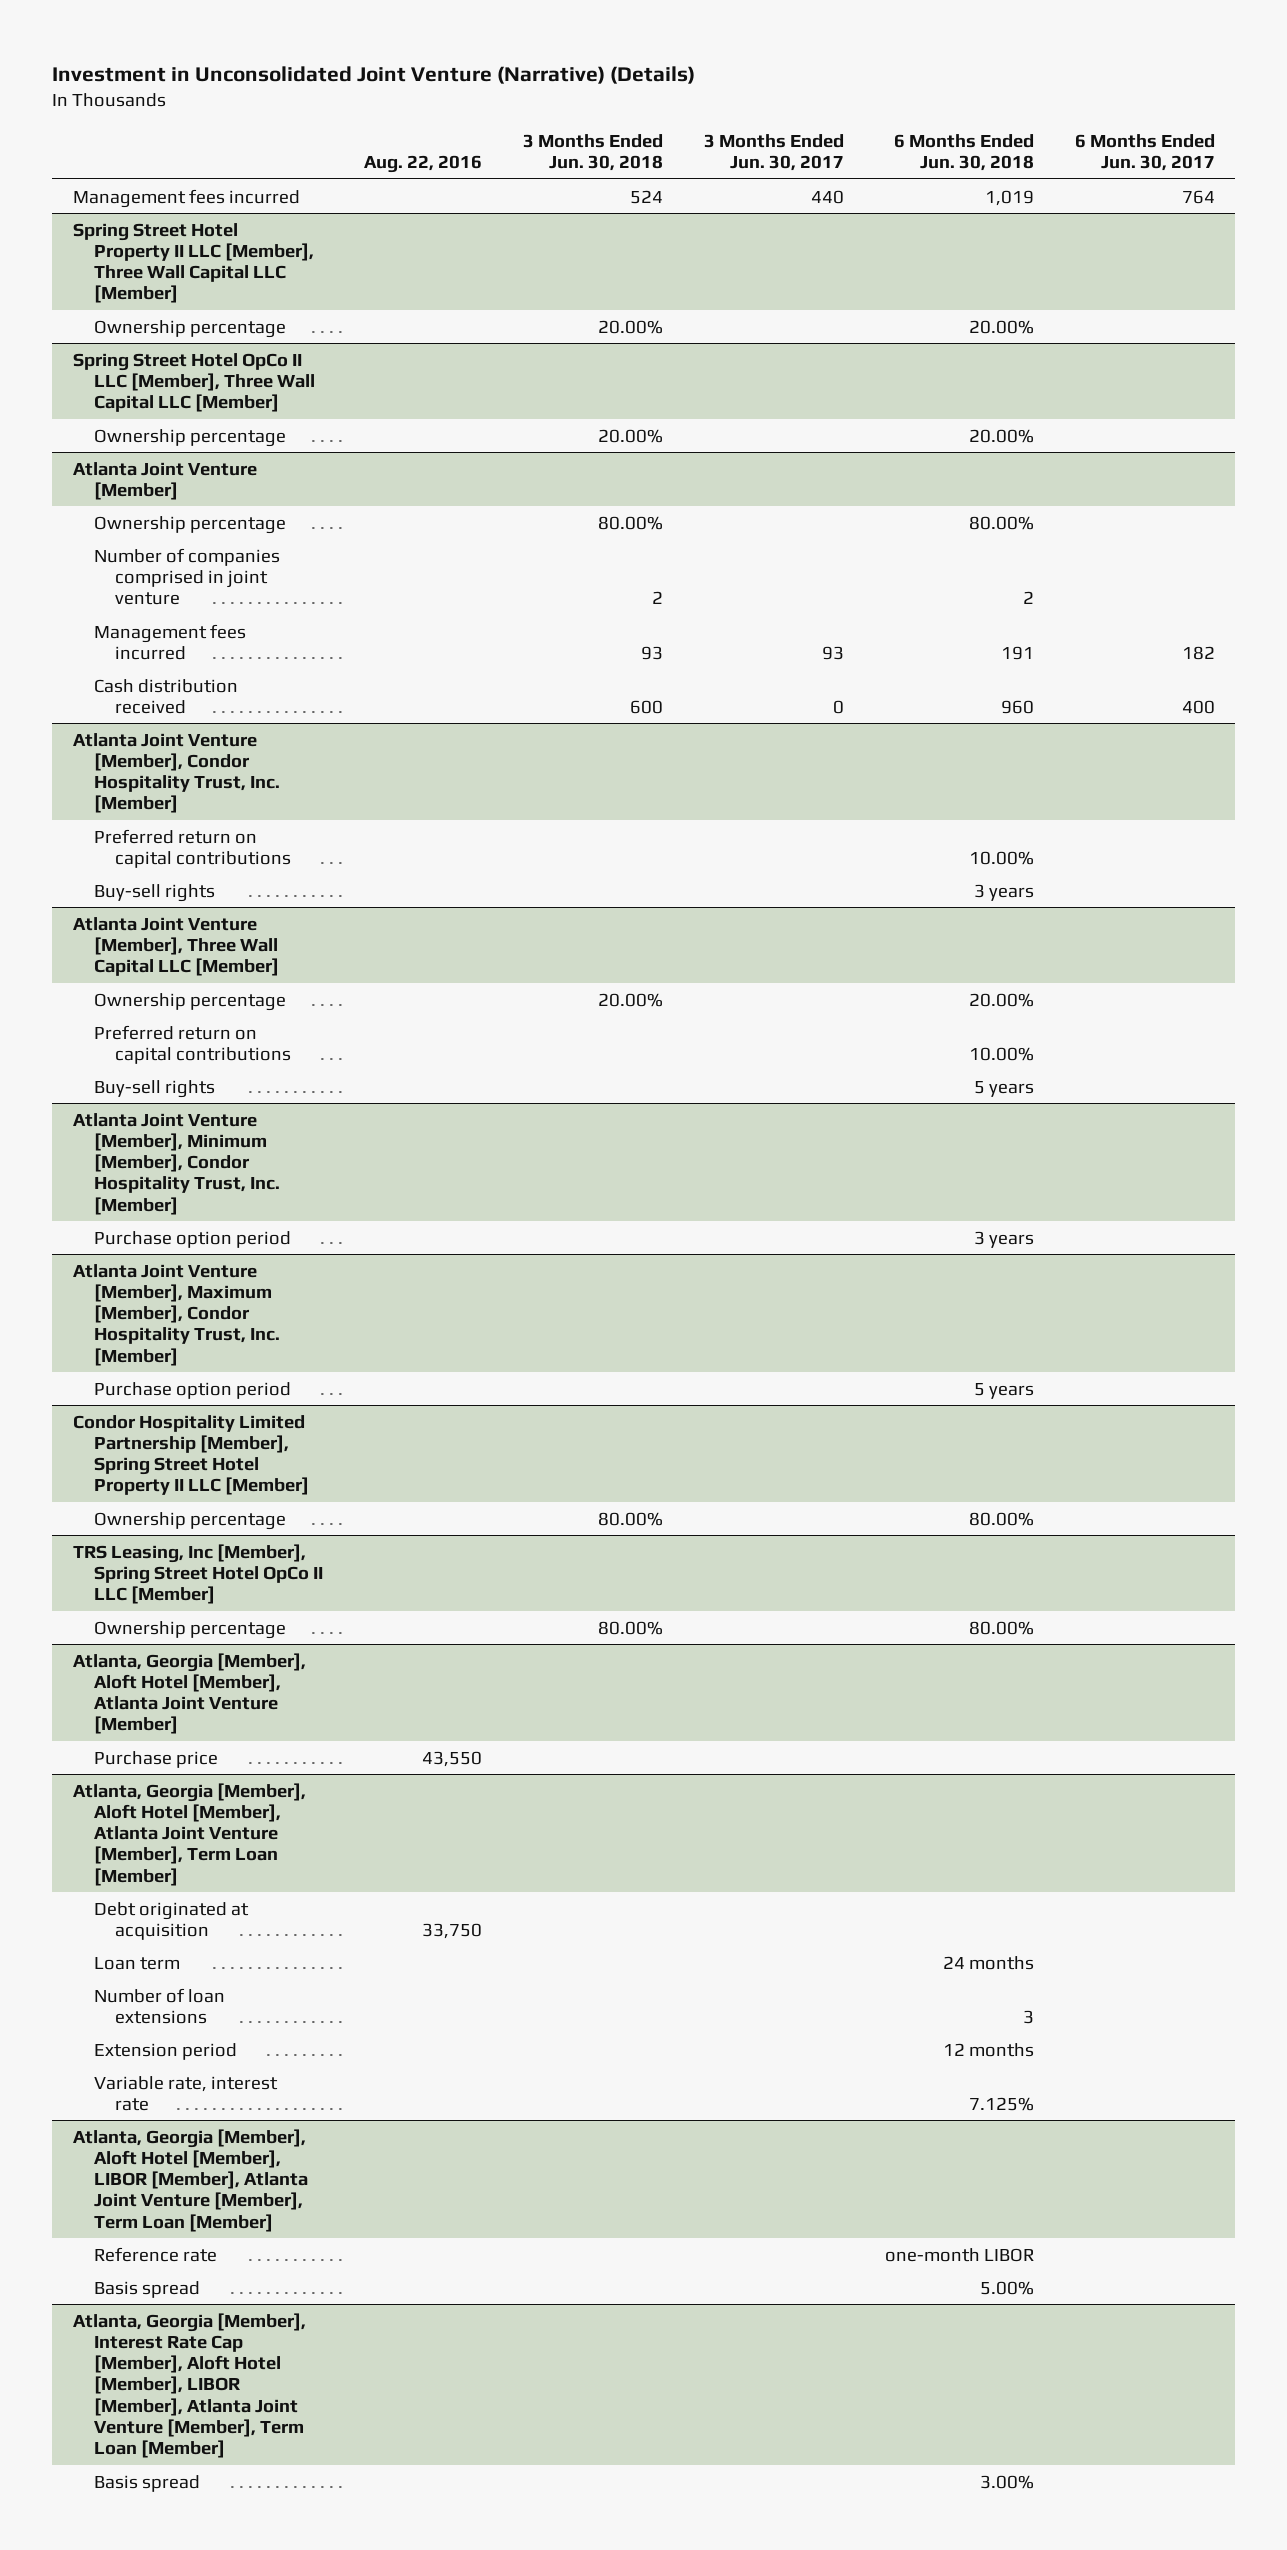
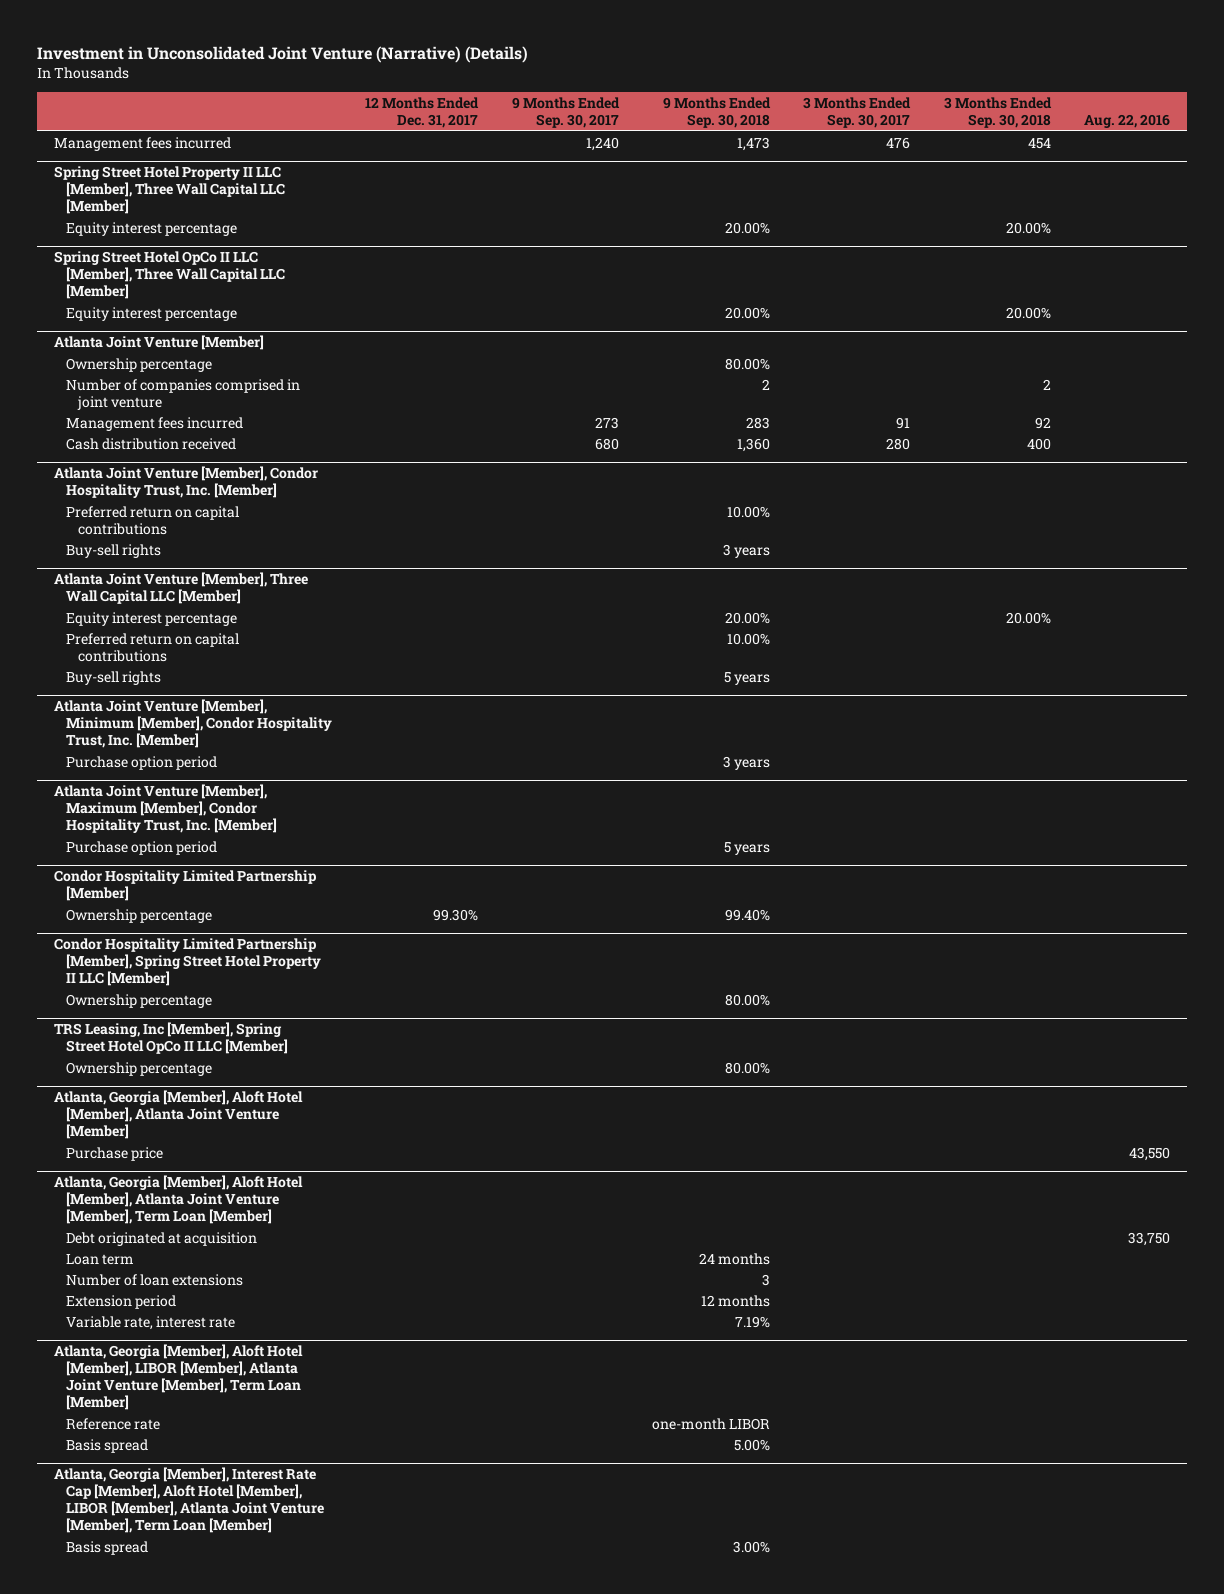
- | Aug. 22, 2016 | 3 Months Ended Jun. 30, 2018 | 3 Months Ended Jun. 30, 2017 | 6 Months Ended Jun. 30, 2018 | 6 Months Ended Jun. 30, 2017
+ | 12 Months Ended Dec. 31, 2017 | 9 Months Ended Sep. 30, 2017 | 9 Months Ended Sep. 30, 2018 | 3 Months Ended Sep. 30, 2017 | 3 Months Ended Sep. 30, 2018 | Aug. 22, 2016
@ Spring Street Hotel Property II LLC [Member], Three Wall Capital LLC [Member]
- Ownership percentage | | 20.00% | | 20.00% |
+ Equity interest percentage | | | 20.00% | | 20.00% |
@ Spring Street Hotel OpCo II LLC [Member], Three Wall Capital LLC [Member]
- Ownership percentage | | 20.00% | | 20.00% |
+ Equity interest percentage | | | 20.00% | | 20.00% |
@ Atlanta Joint Venture [Member], Three Wall Capital LLC [Member]
- Ownership percentage | | 20.00% | | 20.00% |
+ Equity interest percentage | | | 20.00% | | 20.00% |
+ Condor Hospitality Limited Partnership [Member]
+ Ownership percentage | 99.30% | | 99.40% | | |

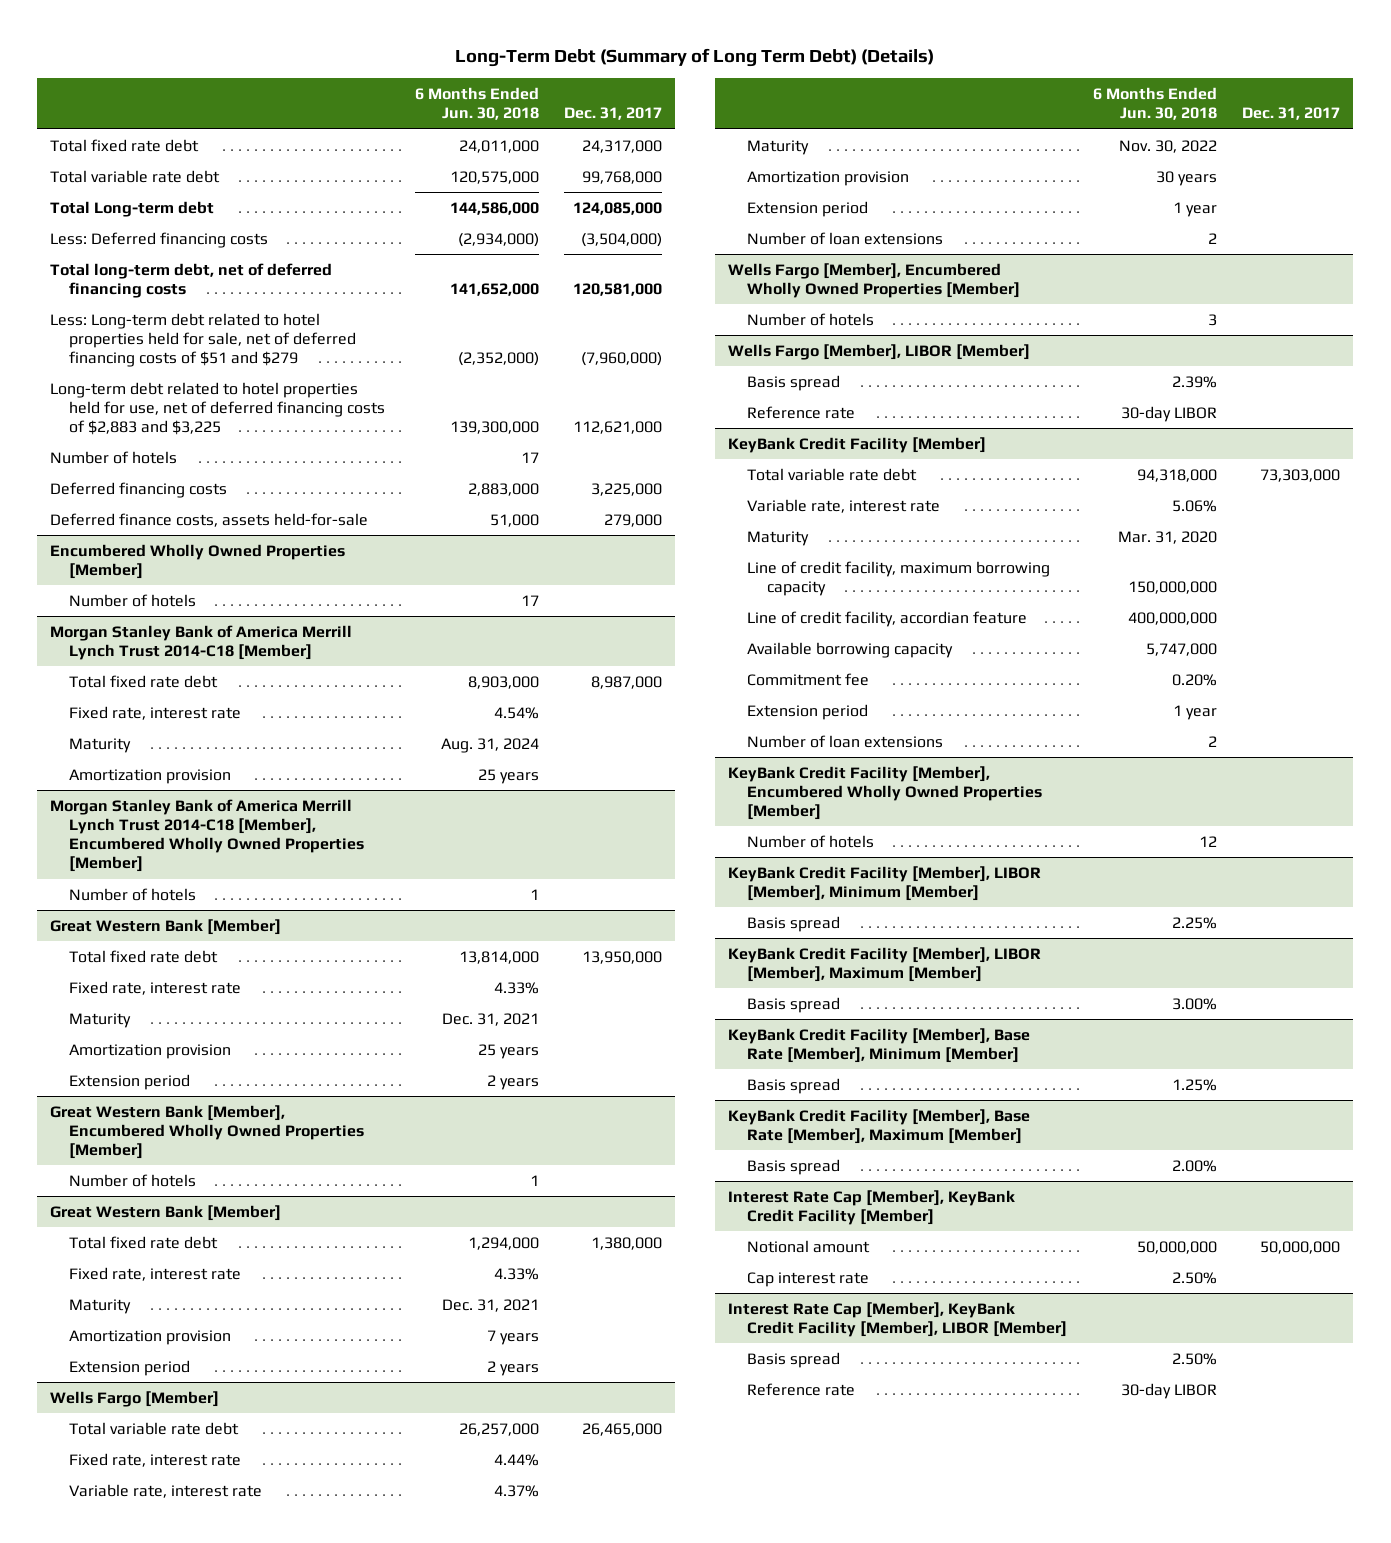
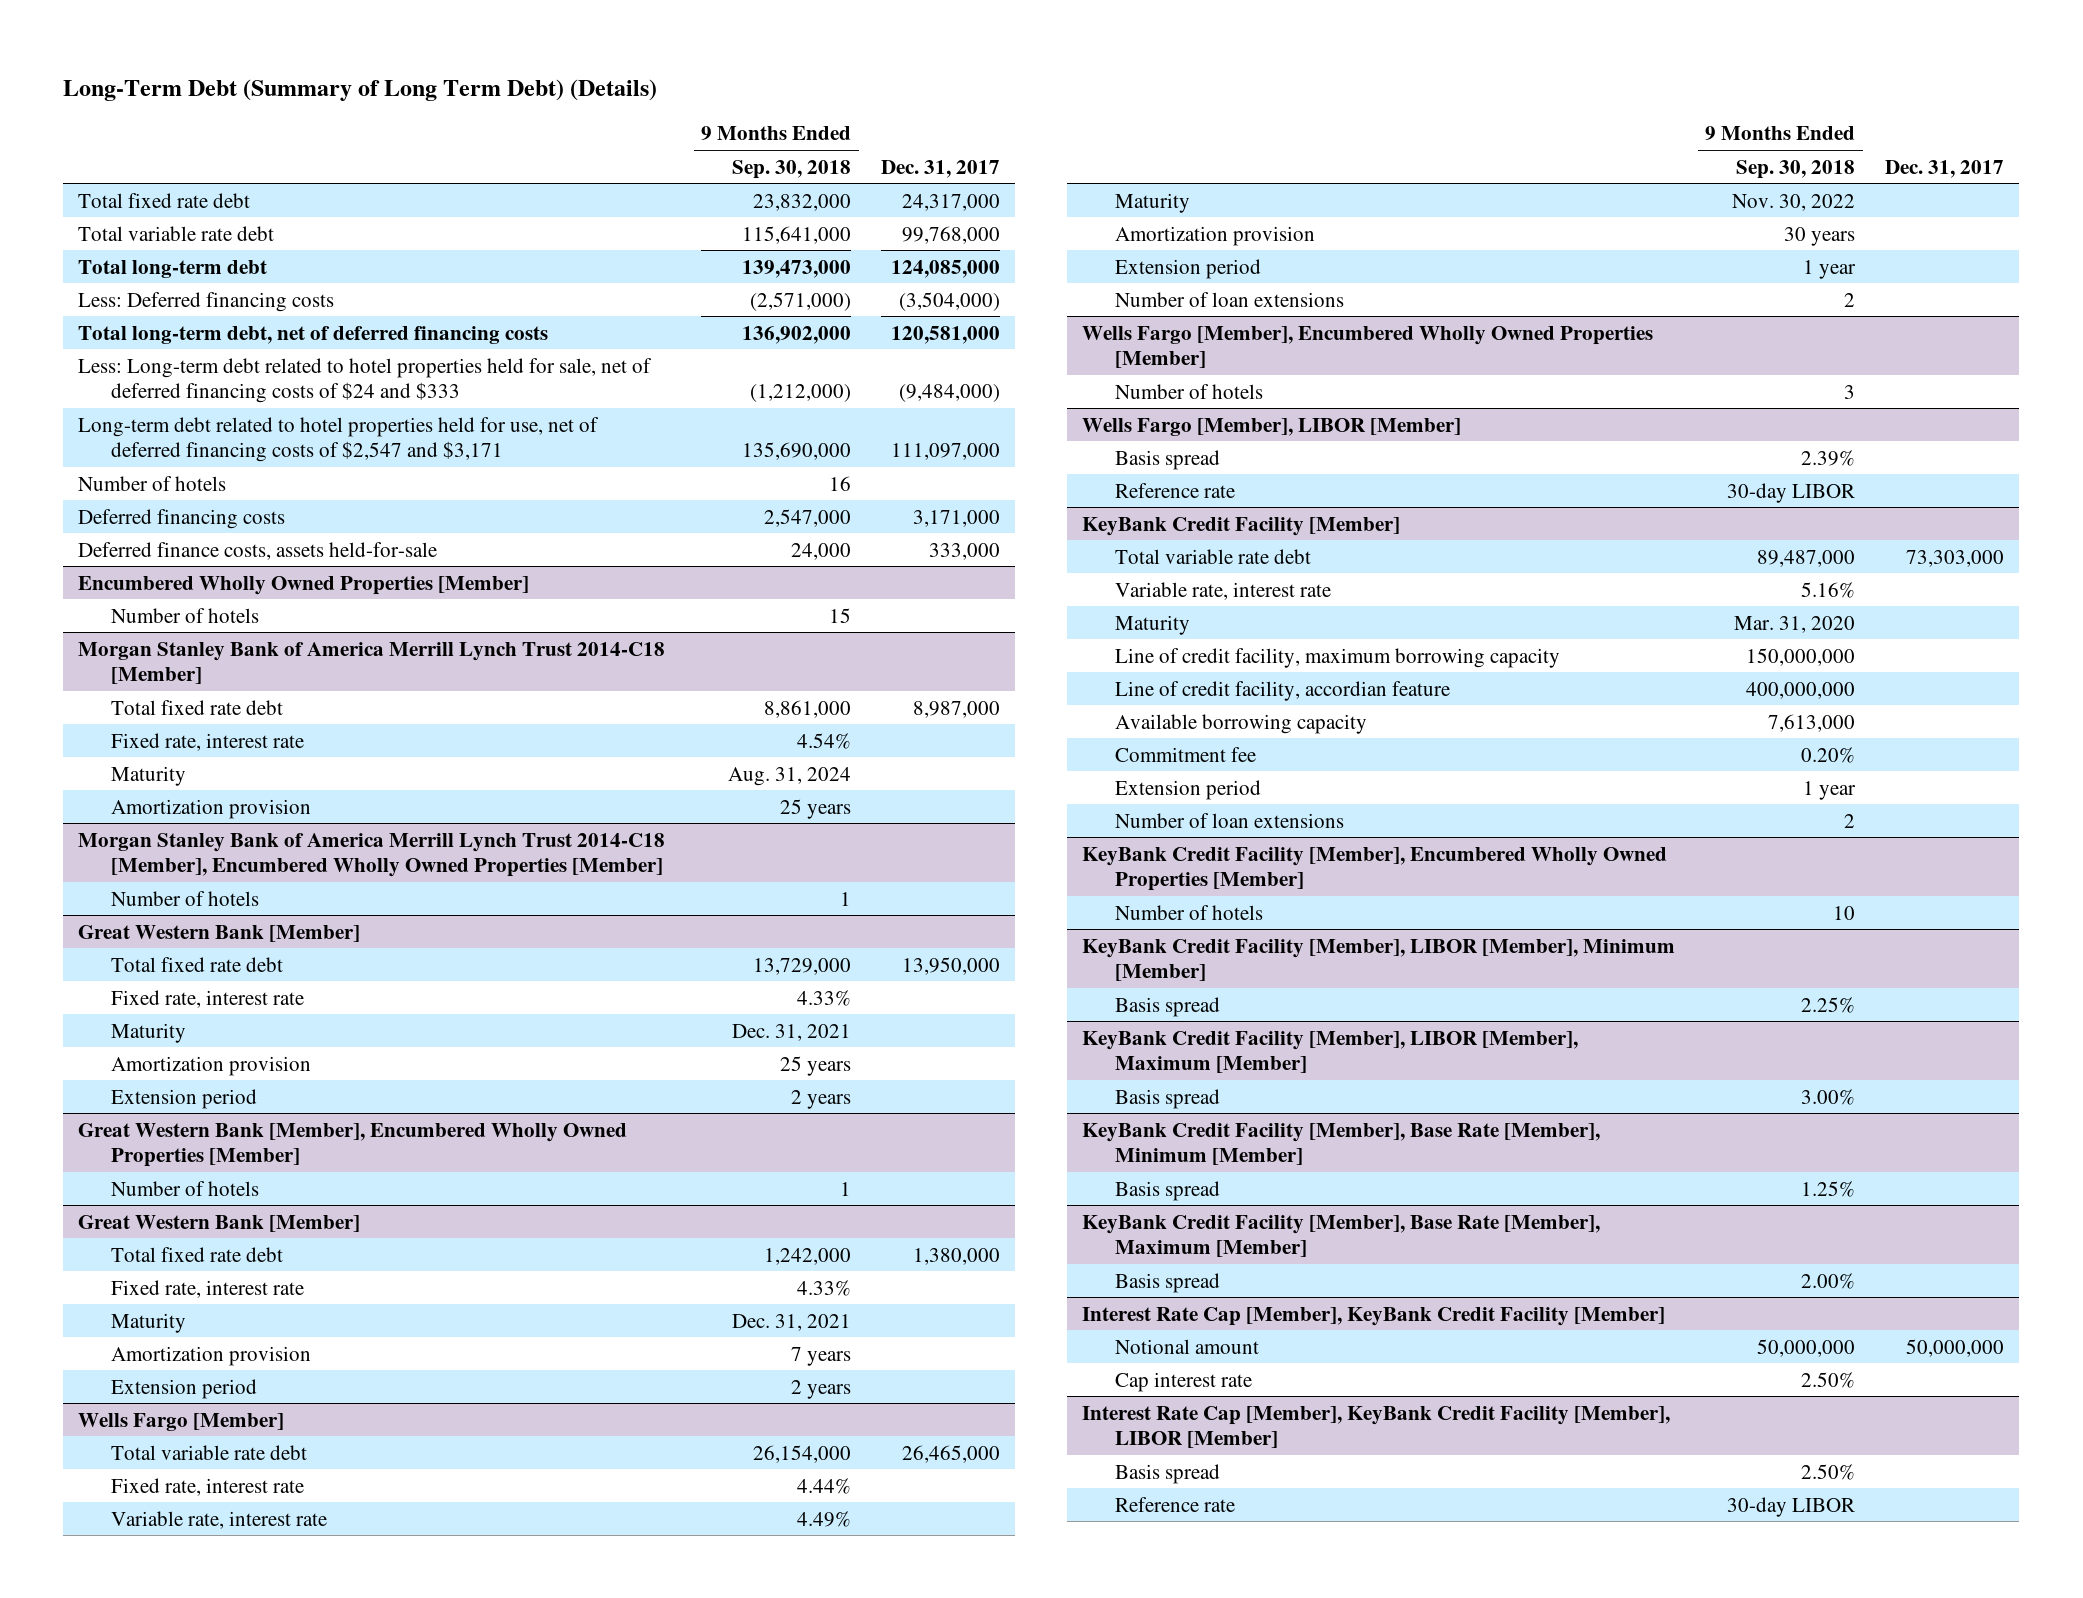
- | 6 Months Ended Jun. 30, 2018 | Dec. 31, 2017
+ | 9 Months Ended Sep. 30, 2018 | Dec. 31, 2017
- Total Long-term debt | 144,586,000 | 124,085,000
+ Total long-term debt | 139,473,000 | 124,085,000
- Less: Long-term debt related to hotel properties held for sale, net of deferred financing costs of $51 and $279 | (2,352,000) | (7,960,000)
- Long-term debt related to hotel properties held for use, net of deferred financing costs of $2,883 and $3,225 | 139,300,000 | 112,621,000
+ Less: Long-term debt related to hotel properties held for sale, net of deferred financing costs of $24 and $333 | (1,212,000) | (9,484,000)
+ Long-term debt related to hotel properties held for use, net of deferred financing costs of $2,547 and $3,171 | 135,690,000 | 111,097,000
- Deferred financing costs | 2,883,000 | 3,225,000
- Deferred finance costs, assets held-for-sale | 51,000 | 279,000
+ Deferred financing costs | 2,547,000 | 3,171,000
+ Deferred finance costs, assets held-for-sale | 24,000 | 333,000

